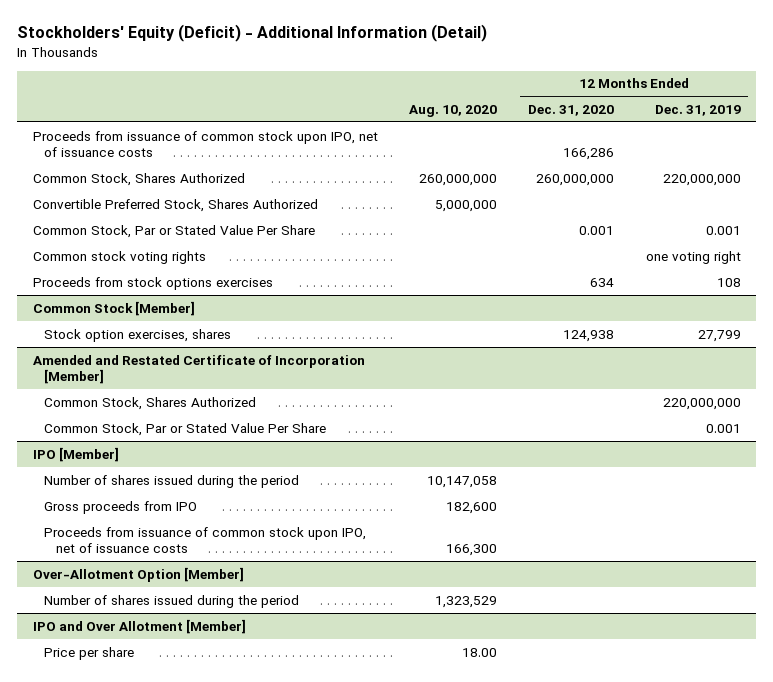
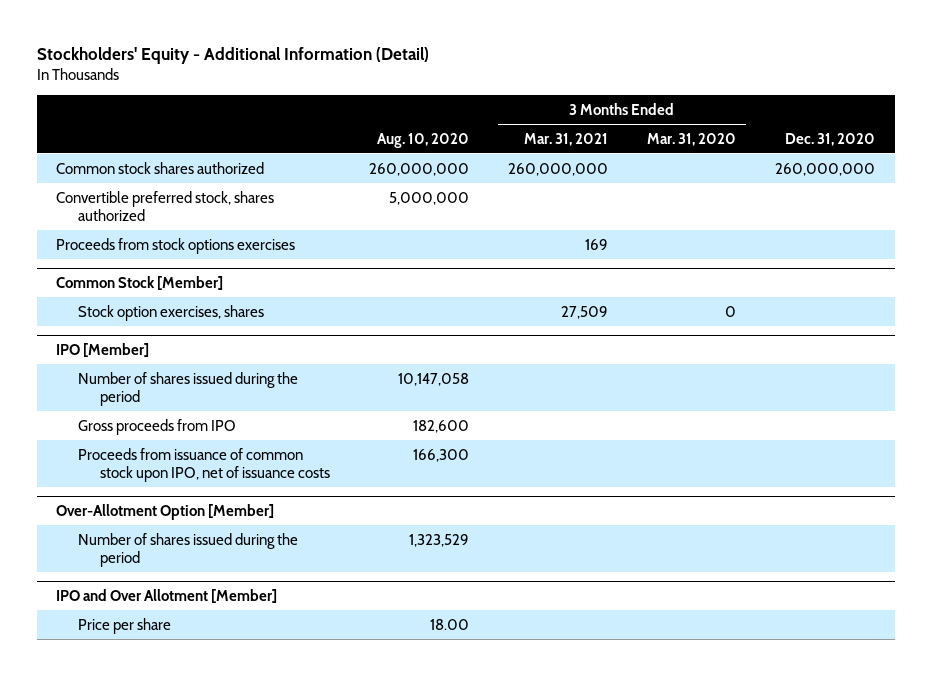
- Stockholders' Equity (Deficit) - Additional Information (Detail)
+ Stockholders' Equity - Additional Information (Detail)
- | Aug. 10, 2020 | 12 Months Ended Dec. 31, 2020 | 12 Months Ended Dec. 31, 2019
+ | Aug. 10, 2020 | 3 Months Ended Mar. 31, 2021 | 3 Months Ended Mar. 31, 2020 | Dec. 31, 2020
- Proceeds from issuance of common stock upon IPO, net of issuance costs | | 166,286 |
- Common Stock, Shares Authorized | 260,000,000 | 260,000,000 | 220,000,000
- Convertible Preferred Stock, Shares Authorized | 5,000,000 | |
- Common Stock, Par or Stated Value Per Share | | 0.001 | 0.001
- Common stock voting rights | | | one voting right
+ Common stock shares authorized | 260,000,000 | 260,000,000 | | 260,000,000
+ Convertible preferred stock, shares authorized | 5,000,000 | | |
- Amended and Restated Certificate of Incorporation [Member]
- Common Stock, Shares Authorized | | | 220,000,000
- Common Stock, Par or Stated Value Per Share | | | 0.001

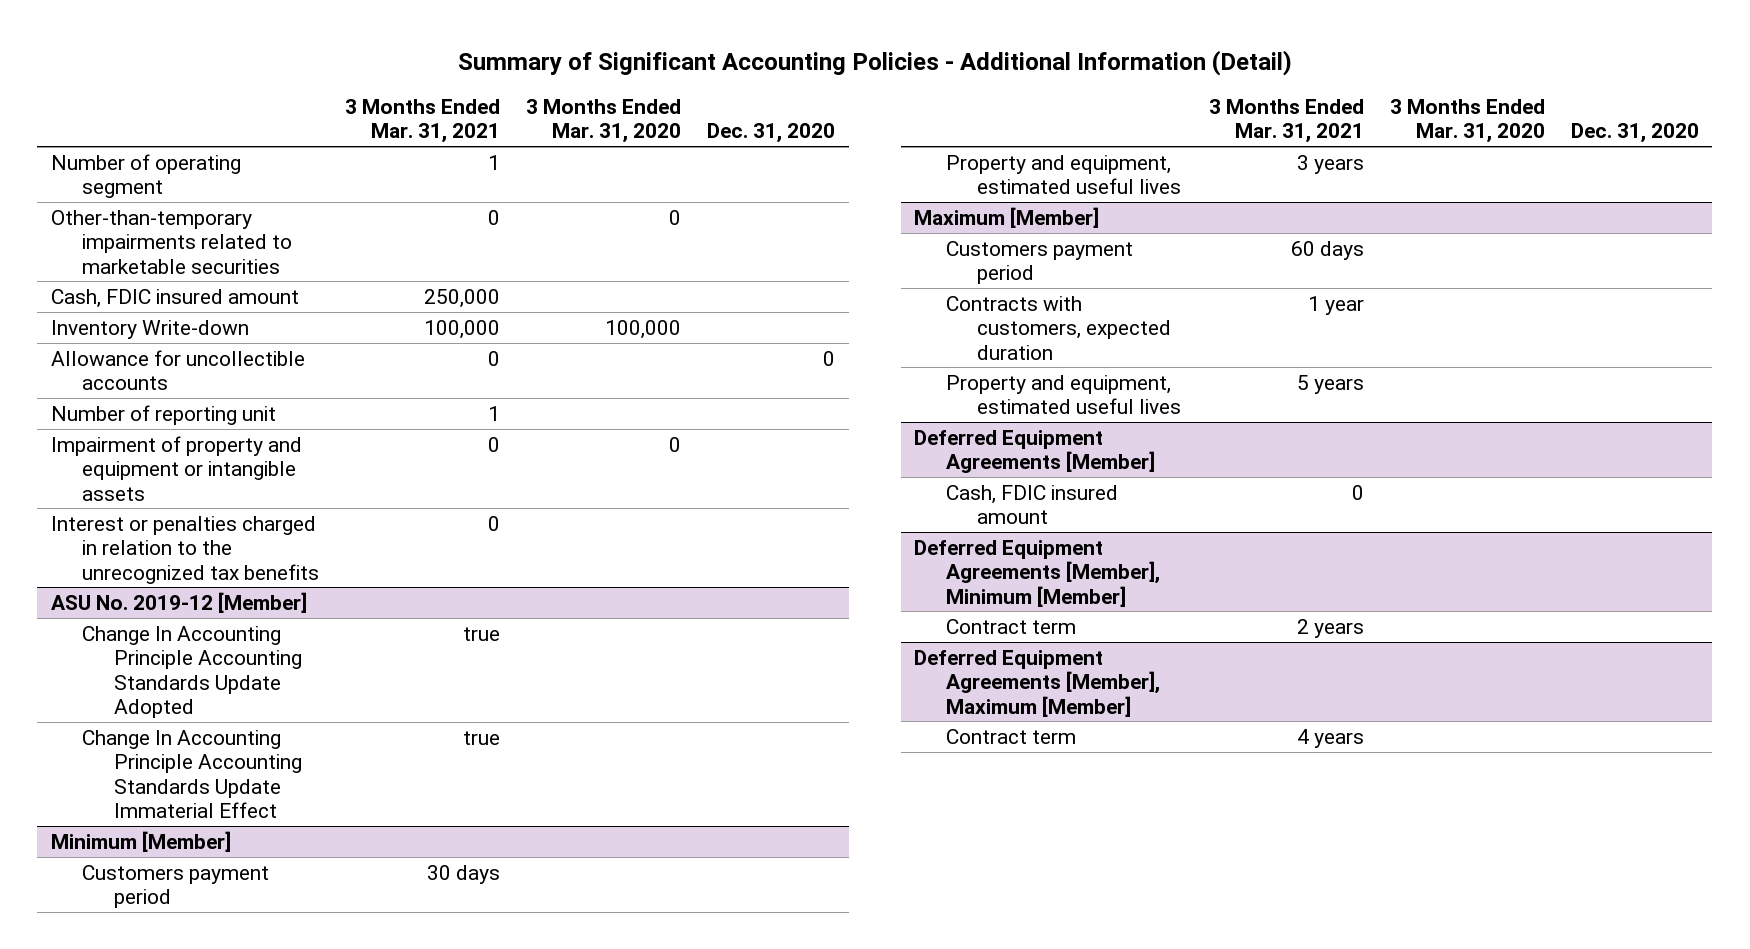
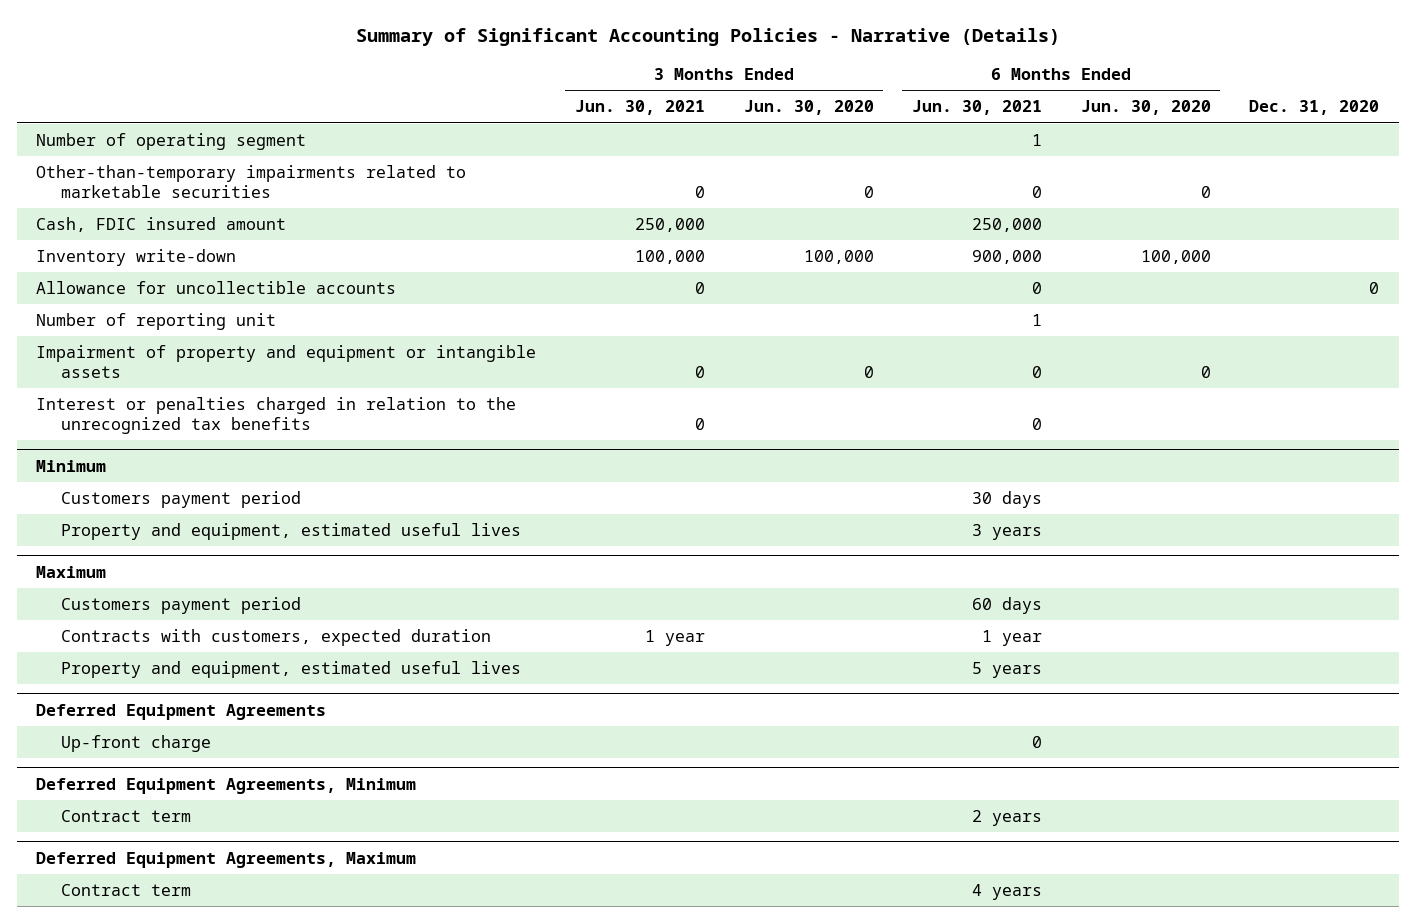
- Summary of Significant Accounting Policies - Additional Information (Detail)
+ Summary of Significant Accounting Policies - Narrative (Details)
- | 3 Months Ended Mar. 31, 2021 | 3 Months Ended Mar. 31, 2020 | Dec. 31, 2020
+ | 3 Months Ended Jun. 30, 2021 | 3 Months Ended Jun. 30, 2020 | 6 Months Ended Jun. 30, 2021 | 6 Months Ended Jun. 30, 2020 | Dec. 31, 2020
- Inventory Write-down | 100,000 | 100,000 |
+ Inventory write-down | 100,000 | 100,000 | 900,000 | 100,000 |
- ASU No. 2019-12 [Member]
- Change In Accounting Principle Accounting Standards Update Adopted | true | |
- Change In Accounting Principle Accounting Standards Update Immaterial Effect | true | |
- Minimum [Member]
+ Minimum
- Maximum [Member]
+ Maximum
- Deferred Equipment Agreements [Member]
- Cash, FDIC insured amount | 0 | |
- Deferred Equipment Agreements [Member], Minimum [Member]
+ Deferred Equipment Agreements
+ Up-front charge | | | 0 | |
+ Deferred Equipment Agreements, Minimum
- Deferred Equipment Agreements [Member], Maximum [Member]
+ Deferred Equipment Agreements, Maximum

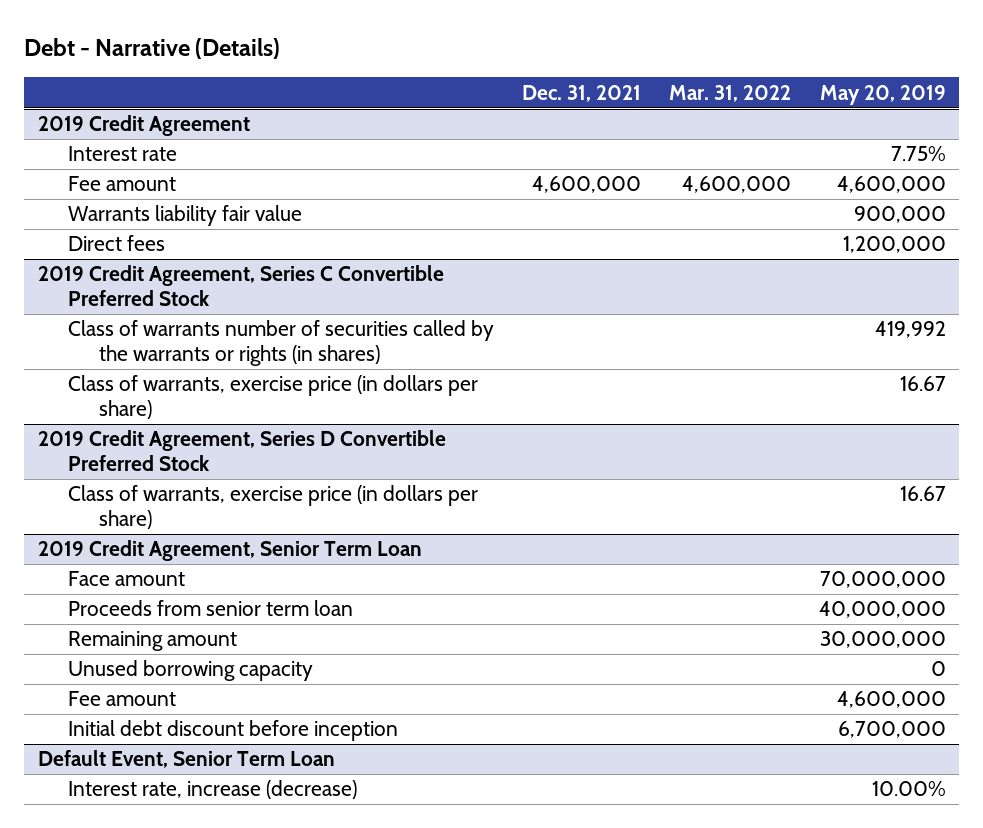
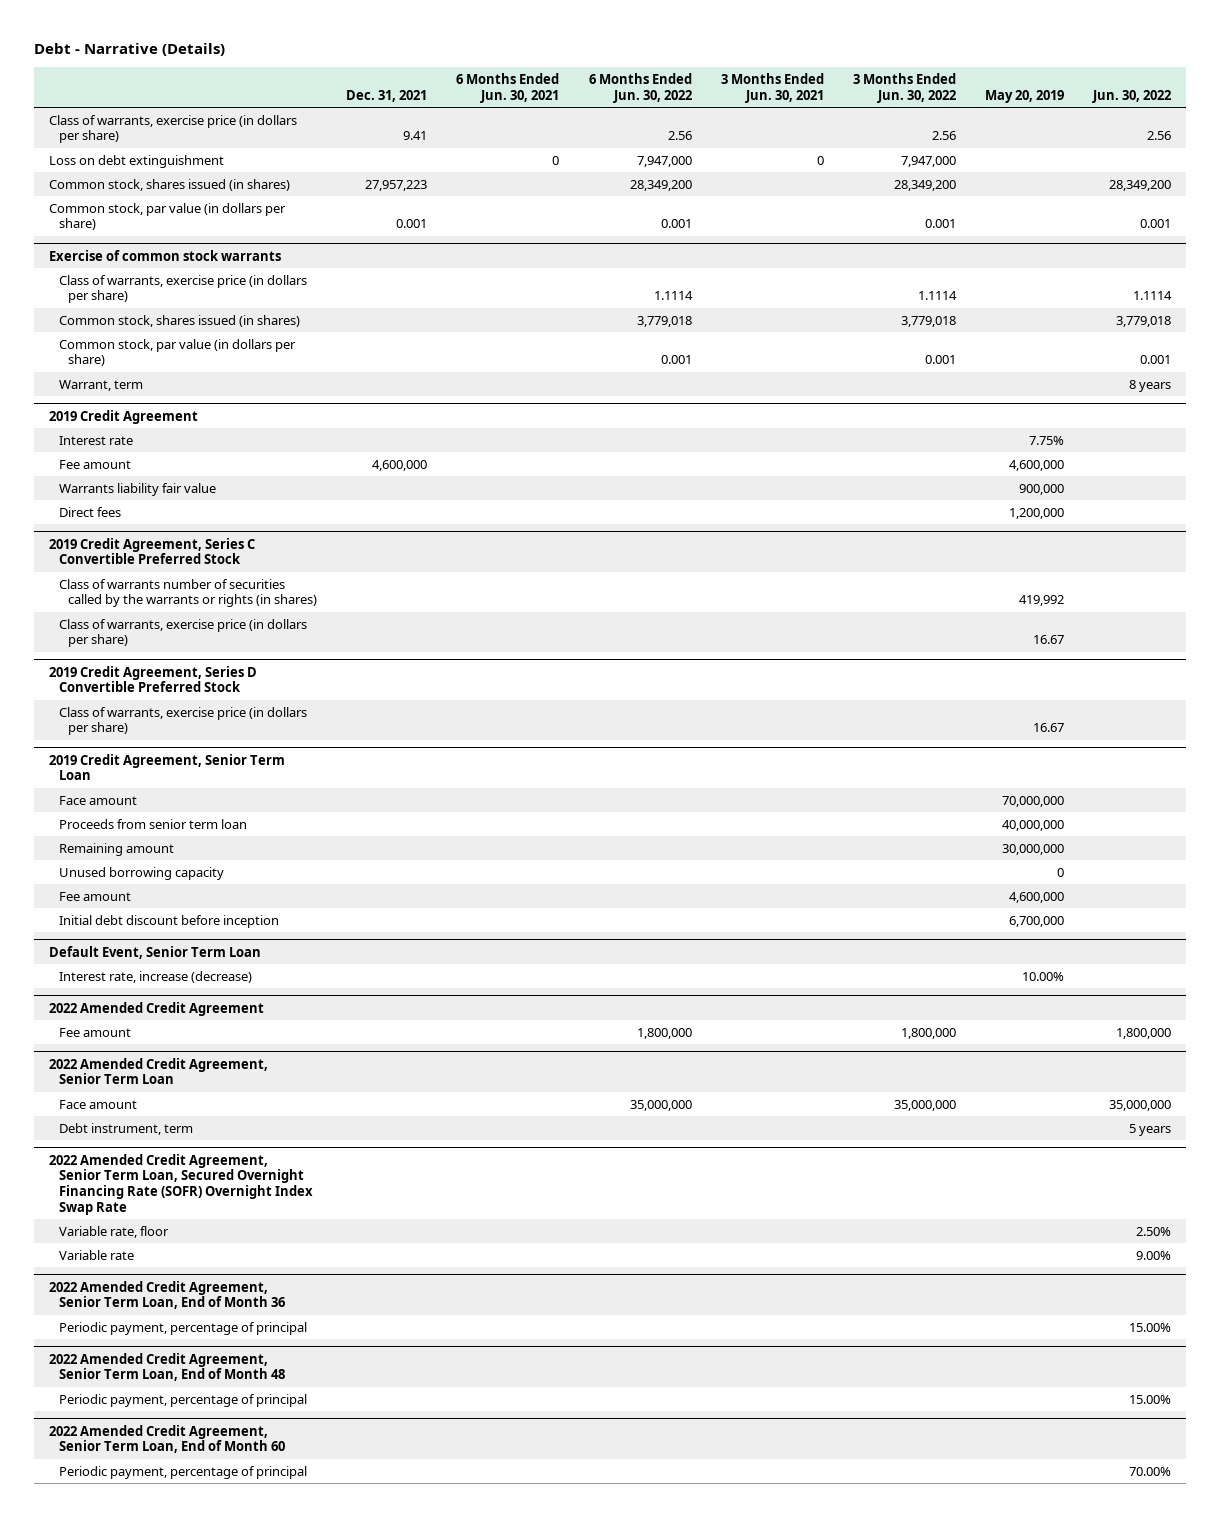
- | Dec. 31, 2021 | Mar. 31, 2022 | May 20, 2019
+ | Dec. 31, 2021 | 6 Months Ended Jun. 30, 2021 | 6 Months Ended Jun. 30, 2022 | 3 Months Ended Jun. 30, 2021 | 3 Months Ended Jun. 30, 2022 | May 20, 2019 | Jun. 30, 2022
+ Class of warrants, exercise price (in dollars per share) | 9.41 | | 2.56 | | 2.56 | | 2.56
+ Loss on debt extinguishment | | 0 | 7,947,000 | 0 | 7,947,000 | |
+ Common stock, shares issued (in shares) | 27,957,223 | | 28,349,200 | | 28,349,200 | | 28,349,200
+ Common stock, par value (in dollars per share) | 0.001 | | 0.001 | | 0.001 | | 0.001
+ Exercise of common stock warrants
+ Class of warrants, exercise price (in dollars per share) | | | 1.1114 | | 1.1114 | | 1.1114
+ Common stock, shares issued (in shares) | | | 3,779,018 | | 3,779,018 | | 3,779,018
+ Common stock, par value (in dollars per share) | | | 0.001 | | 0.001 | | 0.001
+ Warrant, term | | | | | | | 8 years
+ 2022 Amended Credit Agreement
+ Fee amount | | | 1,800,000 | | 1,800,000 | | 1,800,000
+ 2022 Amended Credit Agreement, Senior Term Loan
+ Face amount | | | 35,000,000 | | 35,000,000 | | 35,000,000
+ Debt instrument, term | | | | | | | 5 years
+ 2022 Amended Credit Agreement, Senior Term Loan, Secured Overnight Financing Rate (SOFR) Overnight Index Swap Rate
+ Variable rate, floor | | | | | | | 2.50%
+ Variable rate | | | | | | | 9.00%
+ 2022 Amended Credit Agreement, Senior Term Loan, End of Month 36
+ Periodic payment, percentage of principal | | | | | | | 15.00%
+ 2022 Amended Credit Agreement, Senior Term Loan, End of Month 48
+ Periodic payment, percentage of principal | | | | | | | 15.00%
+ 2022 Amended Credit Agreement, Senior Term Loan, End of Month 60
+ Periodic payment, percentage of principal | | | | | | | 70.00%

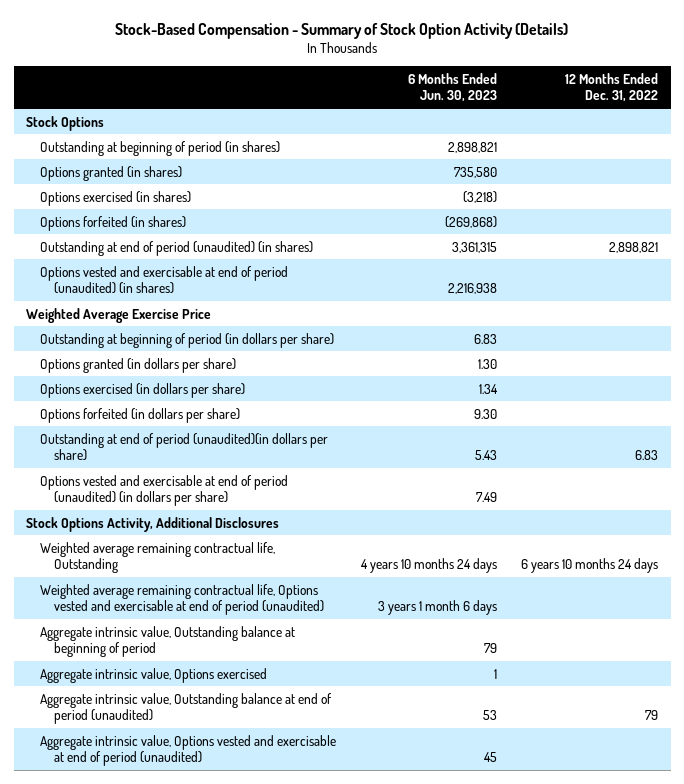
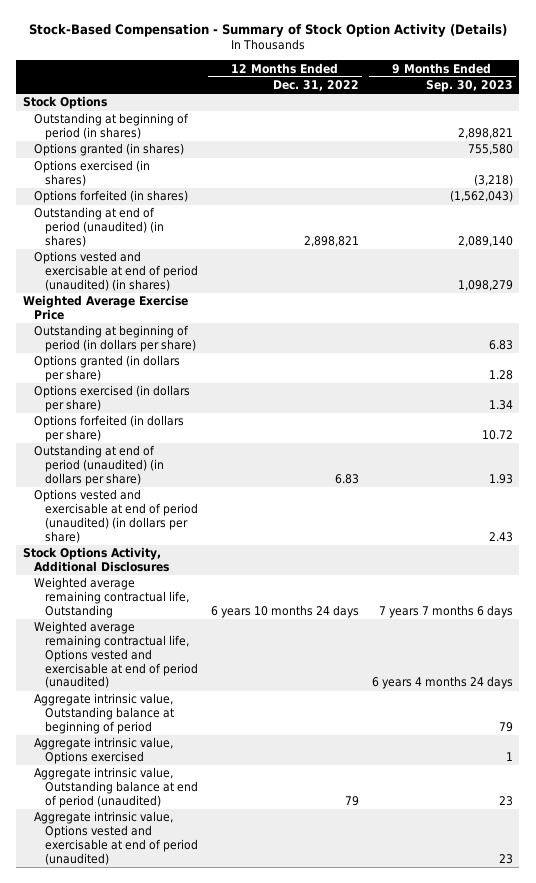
- | 6 Months Ended Jun. 30, 2023 | 12 Months Ended Dec. 31, 2022
+ | 12 Months Ended Dec. 31, 2022 | 9 Months Ended Sep. 30, 2023
- Outstanding at end of period (unaudited)(in dollars per share) | 5.43 | 6.83
+ Outstanding at end of period (unaudited) (in dollars per share) | 6.83 | 1.93

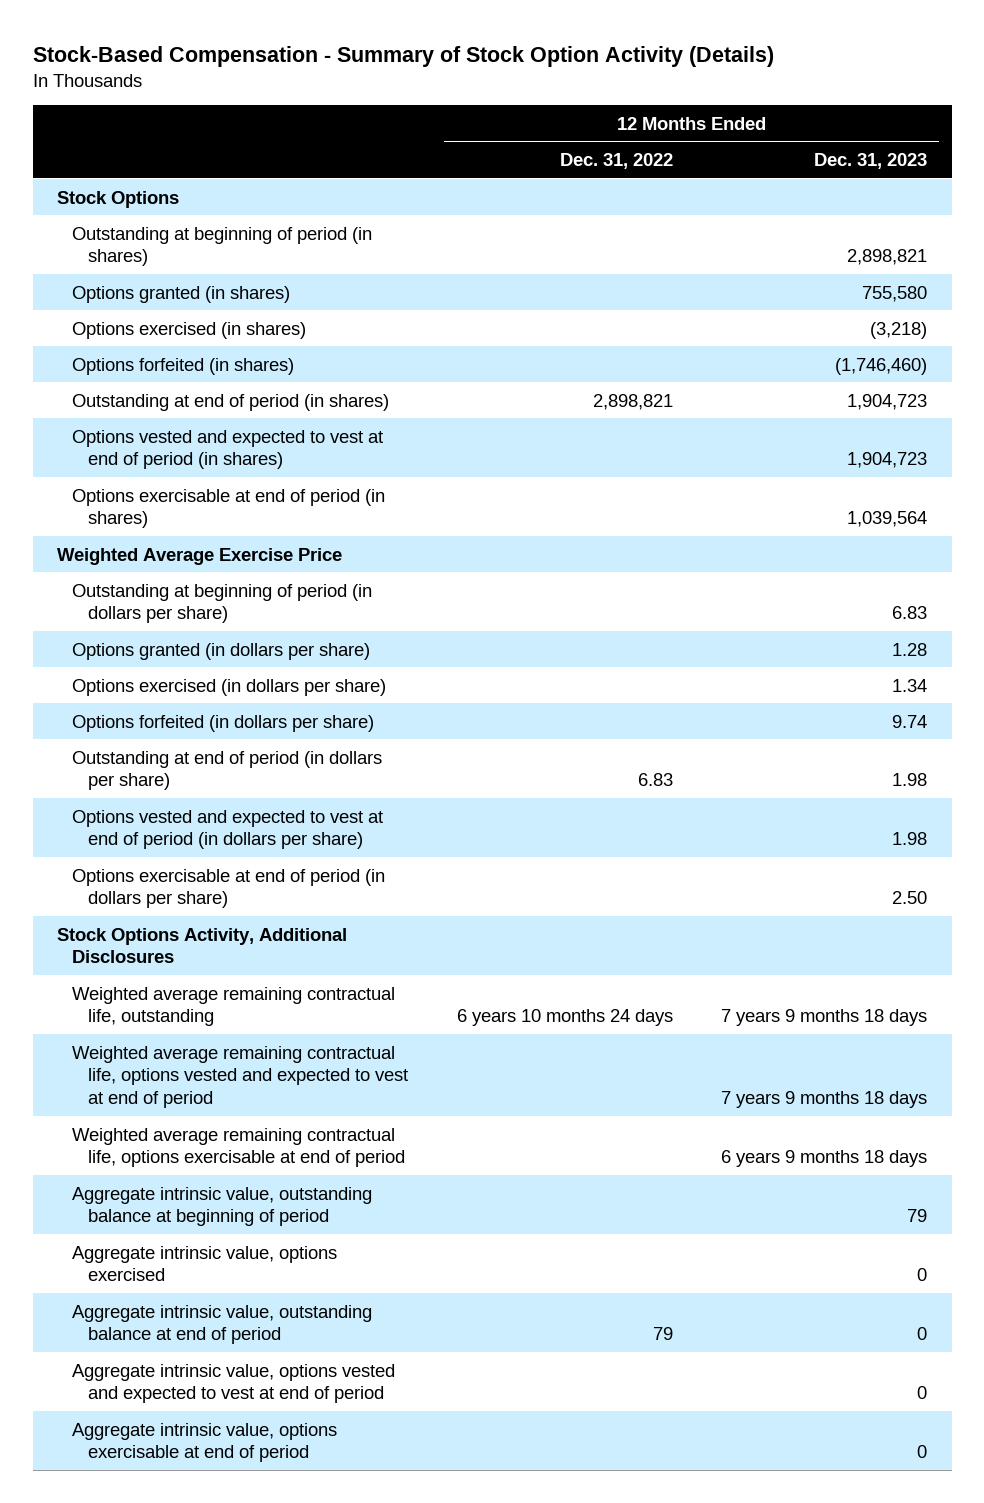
- | 12 Months Ended Dec. 31, 2022 | 9 Months Ended Sep. 30, 2023
+ | 12 Months Ended Dec. 31, 2022 | 12 Months Ended Dec. 31, 2023
- Outstanding at end of period (unaudited) (in shares) | 2,898,821 | 2,089,140
- Options vested and exercisable at end of period (unaudited) (in shares) | | 1,098,279
+ Outstanding at end of period (in shares) | 2,898,821 | 1,904,723
+ Options vested and expected to vest at end of period (in shares) | | 1,904,723
+ Options exercisable at end of period (in shares) | | 1,039,564
- Outstanding at end of period (unaudited) (in dollars per share) | 6.83 | 1.93
- Options vested and exercisable at end of period (unaudited) (in dollars per share) | | 2.43
+ Outstanding at end of period (in dollars per share) | 6.83 | 1.98
+ Options vested and expected to vest at end of period (in dollars per share) | | 1.98
+ Options exercisable at end of period (in dollars per share) | | 2.50
- Weighted average remaining contractual life, Outstanding | 6 years 10 months 24 days | 7 years 7 months 6 days
- Weighted average remaining contractual life, Options vested and exercisable at end of period (unaudited) | | 6 years 4 months 24 days
- Aggregate intrinsic value, Outstanding balance at beginning of period | | 79
- Aggregate intrinsic value, Options exercised | | 1
- Aggregate intrinsic value, Outstanding balance at end of period (unaudited) | 79 | 23
- Aggregate intrinsic value, Options vested and exercisable at end of period (unaudited) | | 23
+ Weighted average remaining contractual life, outstanding | 6 years 10 months 24 days | 7 years 9 months 18 days
+ Weighted average remaining contractual life, options vested and expected to vest at end of period | | 7 years 9 months 18 days
+ Weighted average remaining contractual life, options exercisable at end of period | | 6 years 9 months 18 days
+ Aggregate intrinsic value, outstanding balance at beginning of period | | 79
+ Aggregate intrinsic value, options exercised | | 0
+ Aggregate intrinsic value, outstanding balance at end of period | 79 | 0
+ Aggregate intrinsic value, options vested and expected to vest at end of period | | 0
+ Aggregate intrinsic value, options exercisable at end of period | | 0

